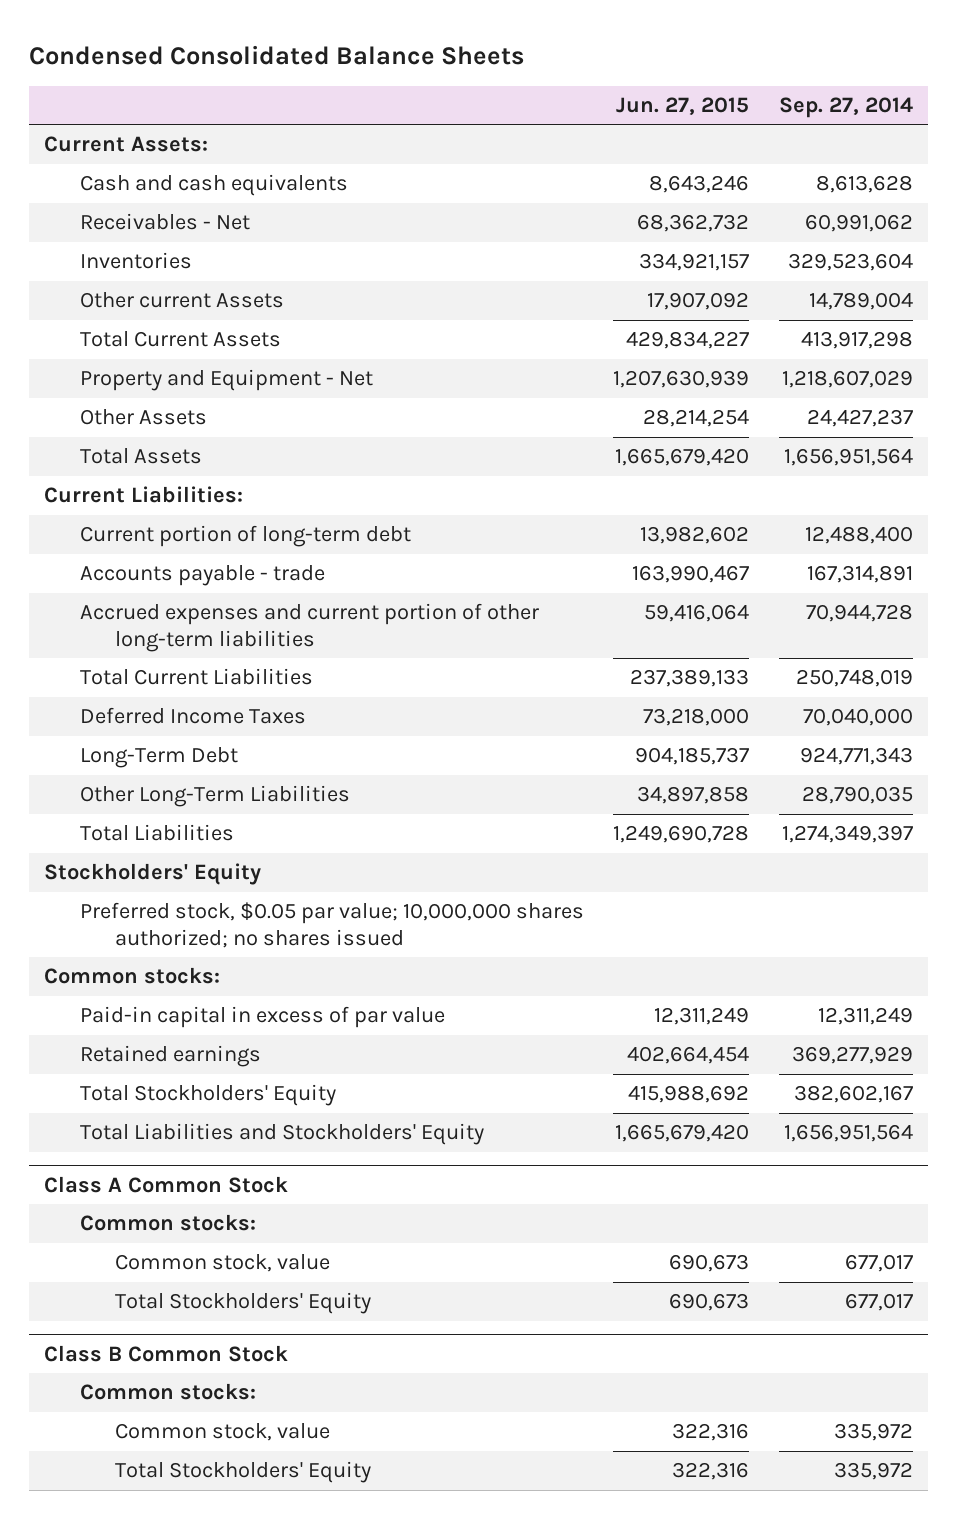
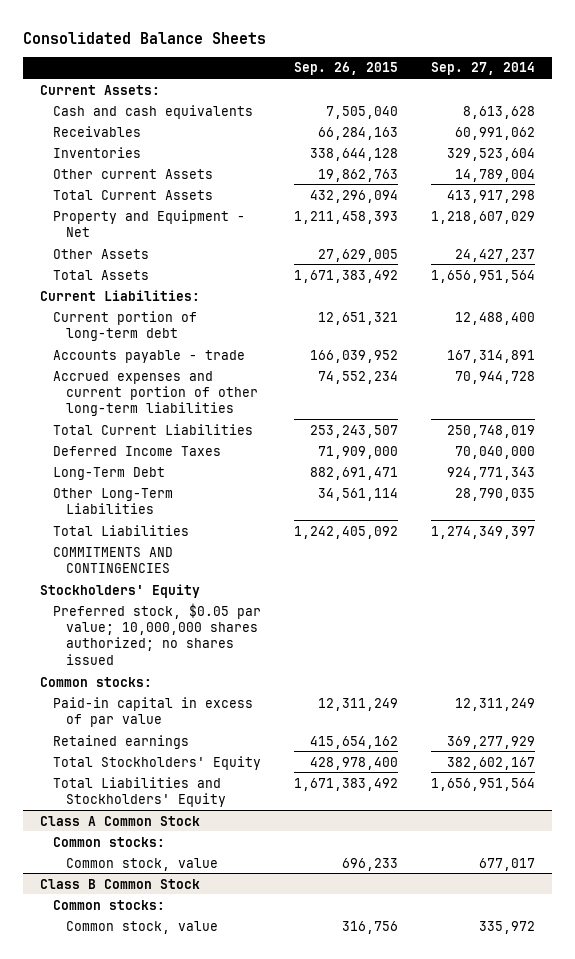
- Condensed Consolidated Balance Sheets
+ Consolidated Balance Sheets
- | Jun. 27, 2015 | Sep. 27, 2014
+ | Sep. 26, 2015 | Sep. 27, 2014
- Receivables - Net | 68,362,732 | 60,991,062
+ Receivables | 66,284,163 | 60,991,062
+ COMMITMENTS AND CONTINGENCIES
@ Class A Common Stock
- Total Stockholders' Equity | 690,673 | 677,017
@ Class B Common Stock
- Total Stockholders' Equity | 322,316 | 335,972

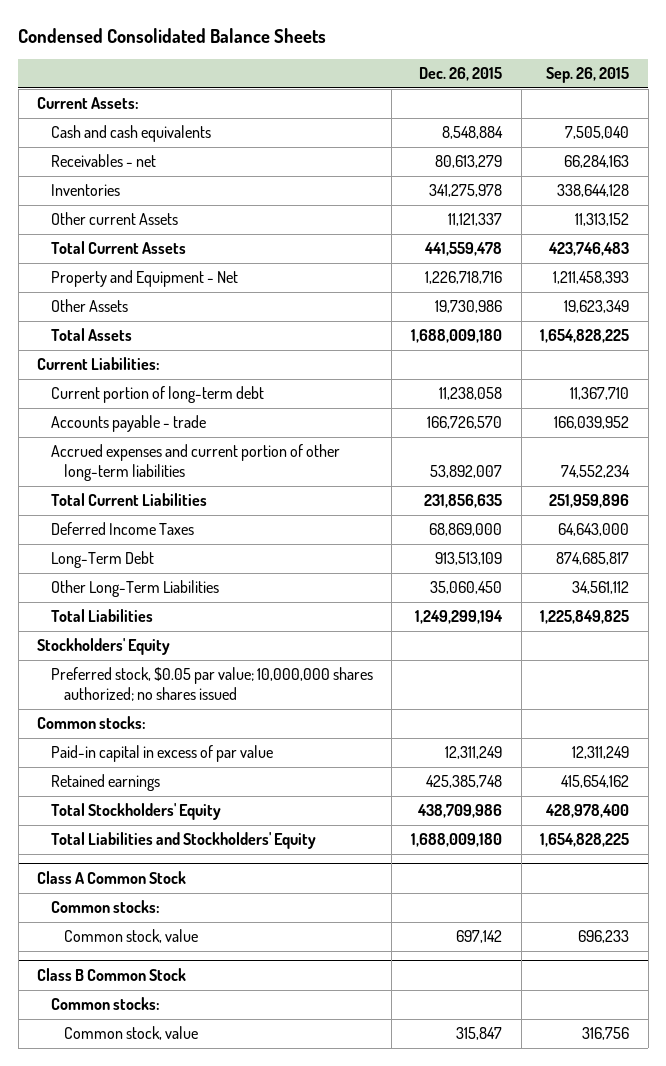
- Consolidated Balance Sheets
+ Condensed Consolidated Balance Sheets
- | Sep. 26, 2015 | Sep. 27, 2014
+ | Dec. 26, 2015 | Sep. 26, 2015
- Receivables | 66,284,163 | 60,991,062
+ Receivables - net | 80,613,279 | 66,284,163
- Other current Assets | 19,862,763 | 14,789,004
- Total Current Assets | 432,296,094 | 413,917,298
+ Other current Assets | 11,121,337 | 11,313,152
+ Total Current Assets | 441,559,478 | 423,746,483
- Other Assets | 27,629,005 | 24,427,237
- Total Assets | 1,671,383,492 | 1,656,951,564
+ Other Assets | 19,730,986 | 19,623,349
+ Total Assets | 1,688,009,180 | 1,654,828,225
- Current portion of long-term debt | 12,651,321 | 12,488,400
+ Current portion of long-term debt | 11,238,058 | 11,367,710
- Total Current Liabilities | 253,243,507 | 250,748,019
- Deferred Income Taxes | 71,909,000 | 70,040,000
- Long-Term Debt | 882,691,471 | 924,771,343
- Other Long-Term Liabilities | 34,561,114 | 28,790,035
- Total Liabilities | 1,242,405,092 | 1,274,349,397
- COMMITMENTS AND CONTINGENCIES
+ Total Current Liabilities | 231,856,635 | 251,959,896
+ Deferred Income Taxes | 68,869,000 | 64,643,000
+ Long-Term Debt | 913,513,109 | 874,685,817
+ Other Long-Term Liabilities | 35,060,450 | 34,561,112
+ Total Liabilities | 1,249,299,194 | 1,225,849,825
- Total Liabilities and Stockholders' Equity | 1,671,383,492 | 1,656,951,564
+ Total Liabilities and Stockholders' Equity | 1,688,009,180 | 1,654,828,225

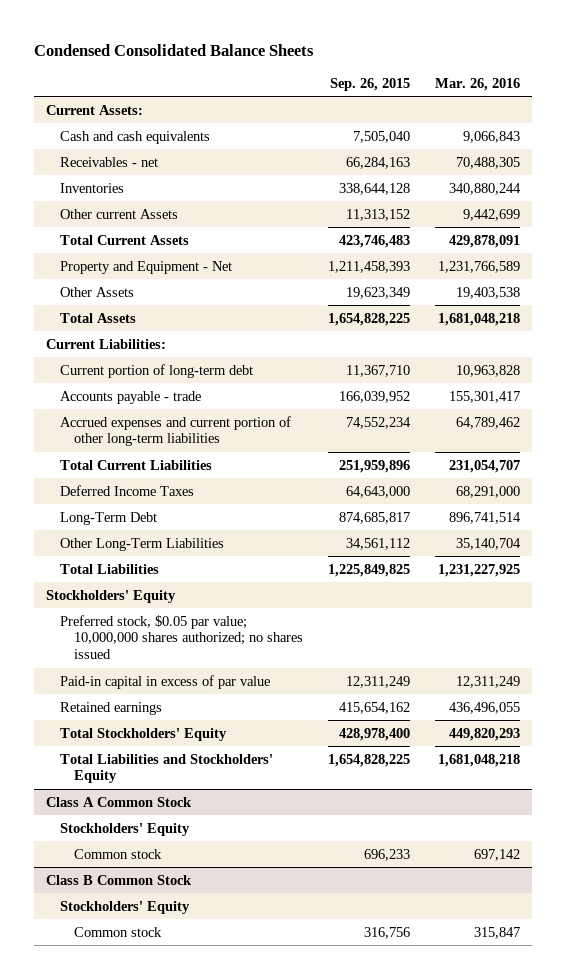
- | Dec. 26, 2015 | Sep. 26, 2015
+ | Sep. 26, 2015 | Mar. 26, 2016
- Common stocks:
@ Class A Common Stock
- Common stocks:
- Common stock, value | 697,142 | 696,233
+ Stockholders' Equity
+ Common stock | 696,233 | 697,142
@ Class B Common Stock
- Common stocks:
- Common stock, value | 315,847 | 316,756
+ Stockholders' Equity
+ Common stock | 316,756 | 315,847

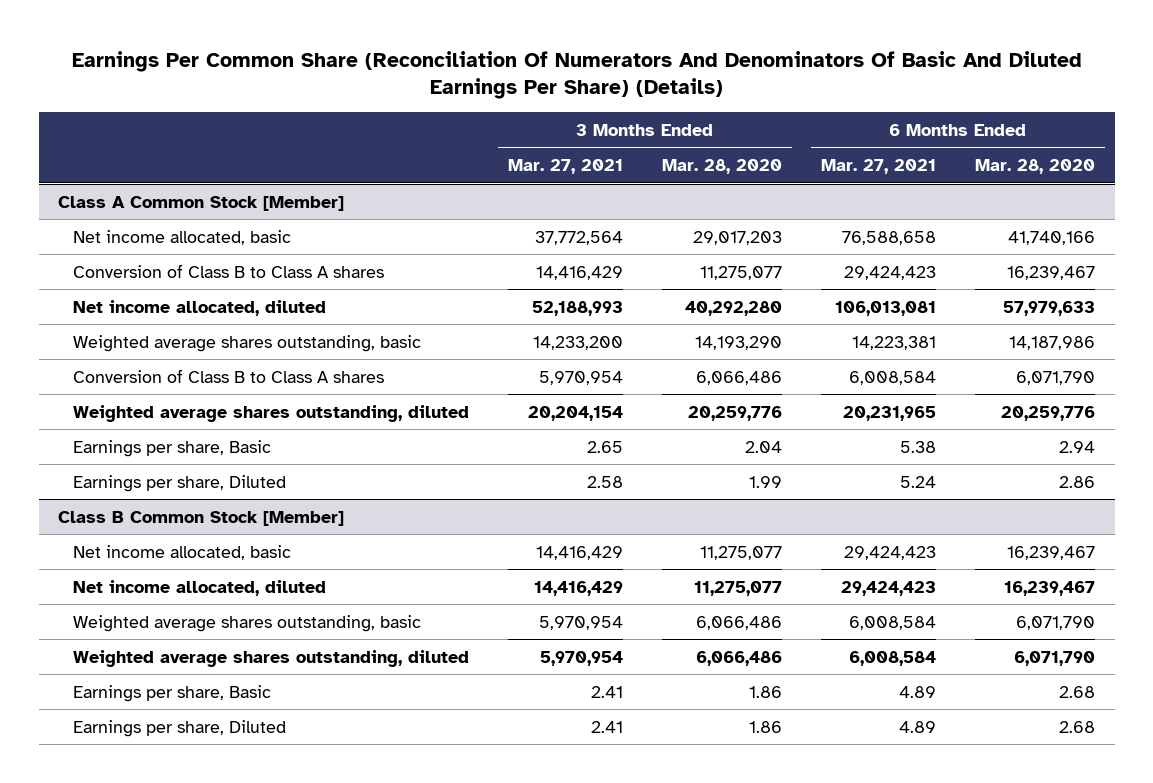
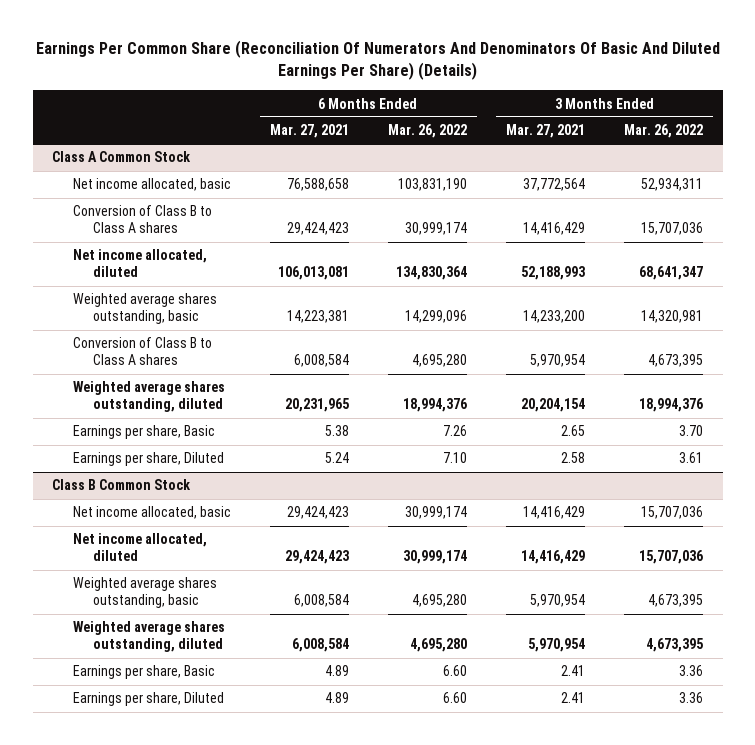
- | 3 Months Ended Mar. 27, 2021 | 3 Months Ended Mar. 28, 2020 | 6 Months Ended Mar. 27, 2021 | 6 Months Ended Mar. 28, 2020
+ | 6 Months Ended Mar. 27, 2021 | 6 Months Ended Mar. 26, 2022 | 3 Months Ended Mar. 27, 2021 | 3 Months Ended Mar. 26, 2022
- Class A Common Stock [Member]
+ Class A Common Stock
- Class B Common Stock [Member]
+ Class B Common Stock

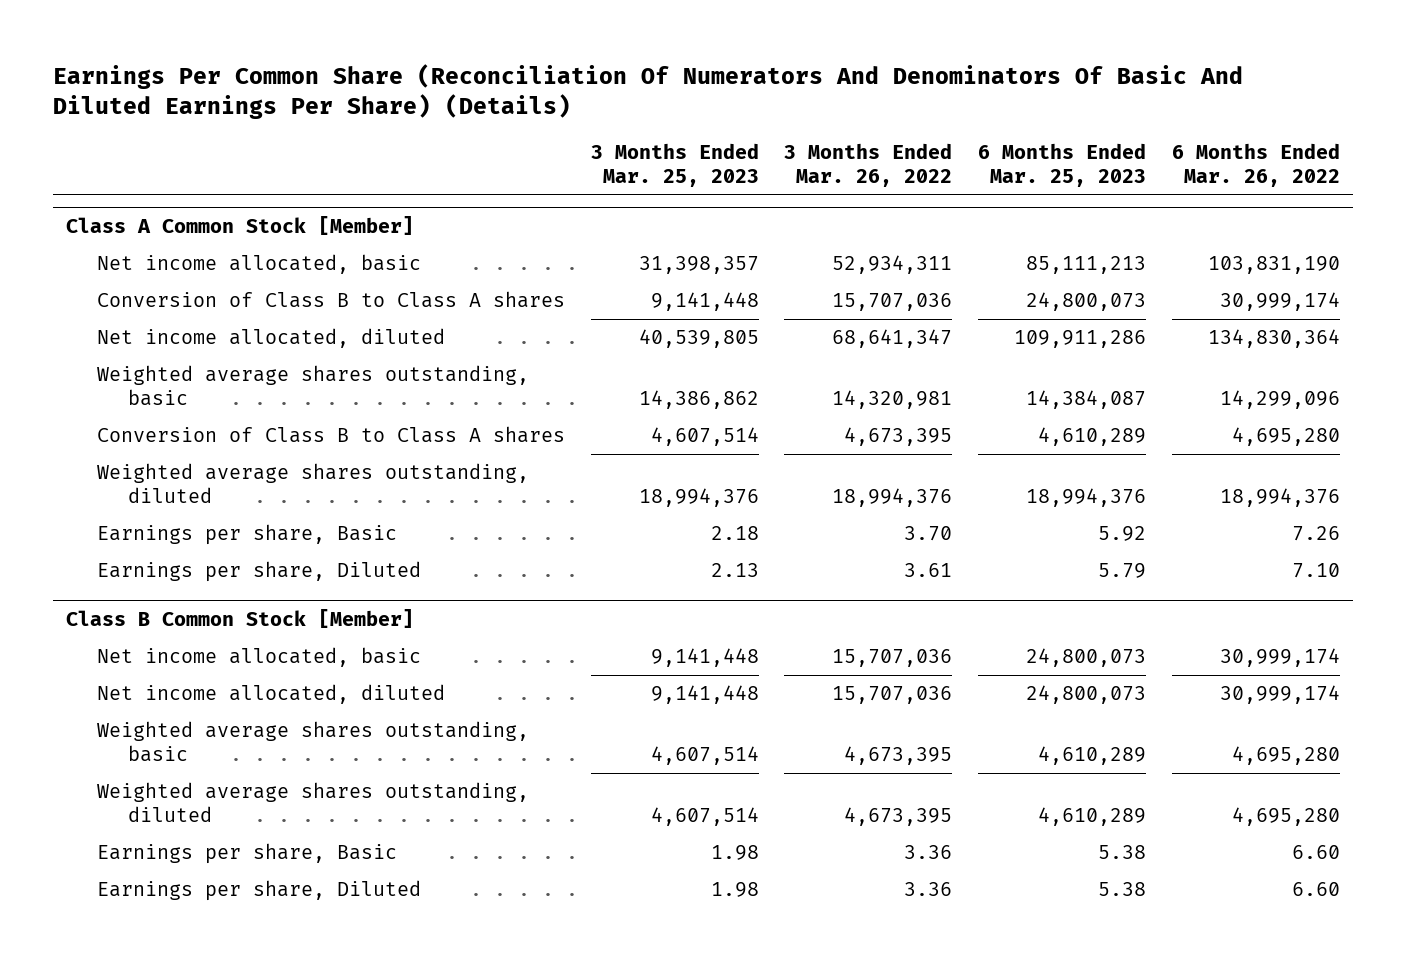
- | 6 Months Ended Mar. 27, 2021 | 6 Months Ended Mar. 26, 2022 | 3 Months Ended Mar. 27, 2021 | 3 Months Ended Mar. 26, 2022
+ | 3 Months Ended Mar. 25, 2023 | 3 Months Ended Mar. 26, 2022 | 6 Months Ended Mar. 25, 2023 | 6 Months Ended Mar. 26, 2022
- Class A Common Stock
+ Class A Common Stock [Member]
- Class B Common Stock
+ Class B Common Stock [Member]

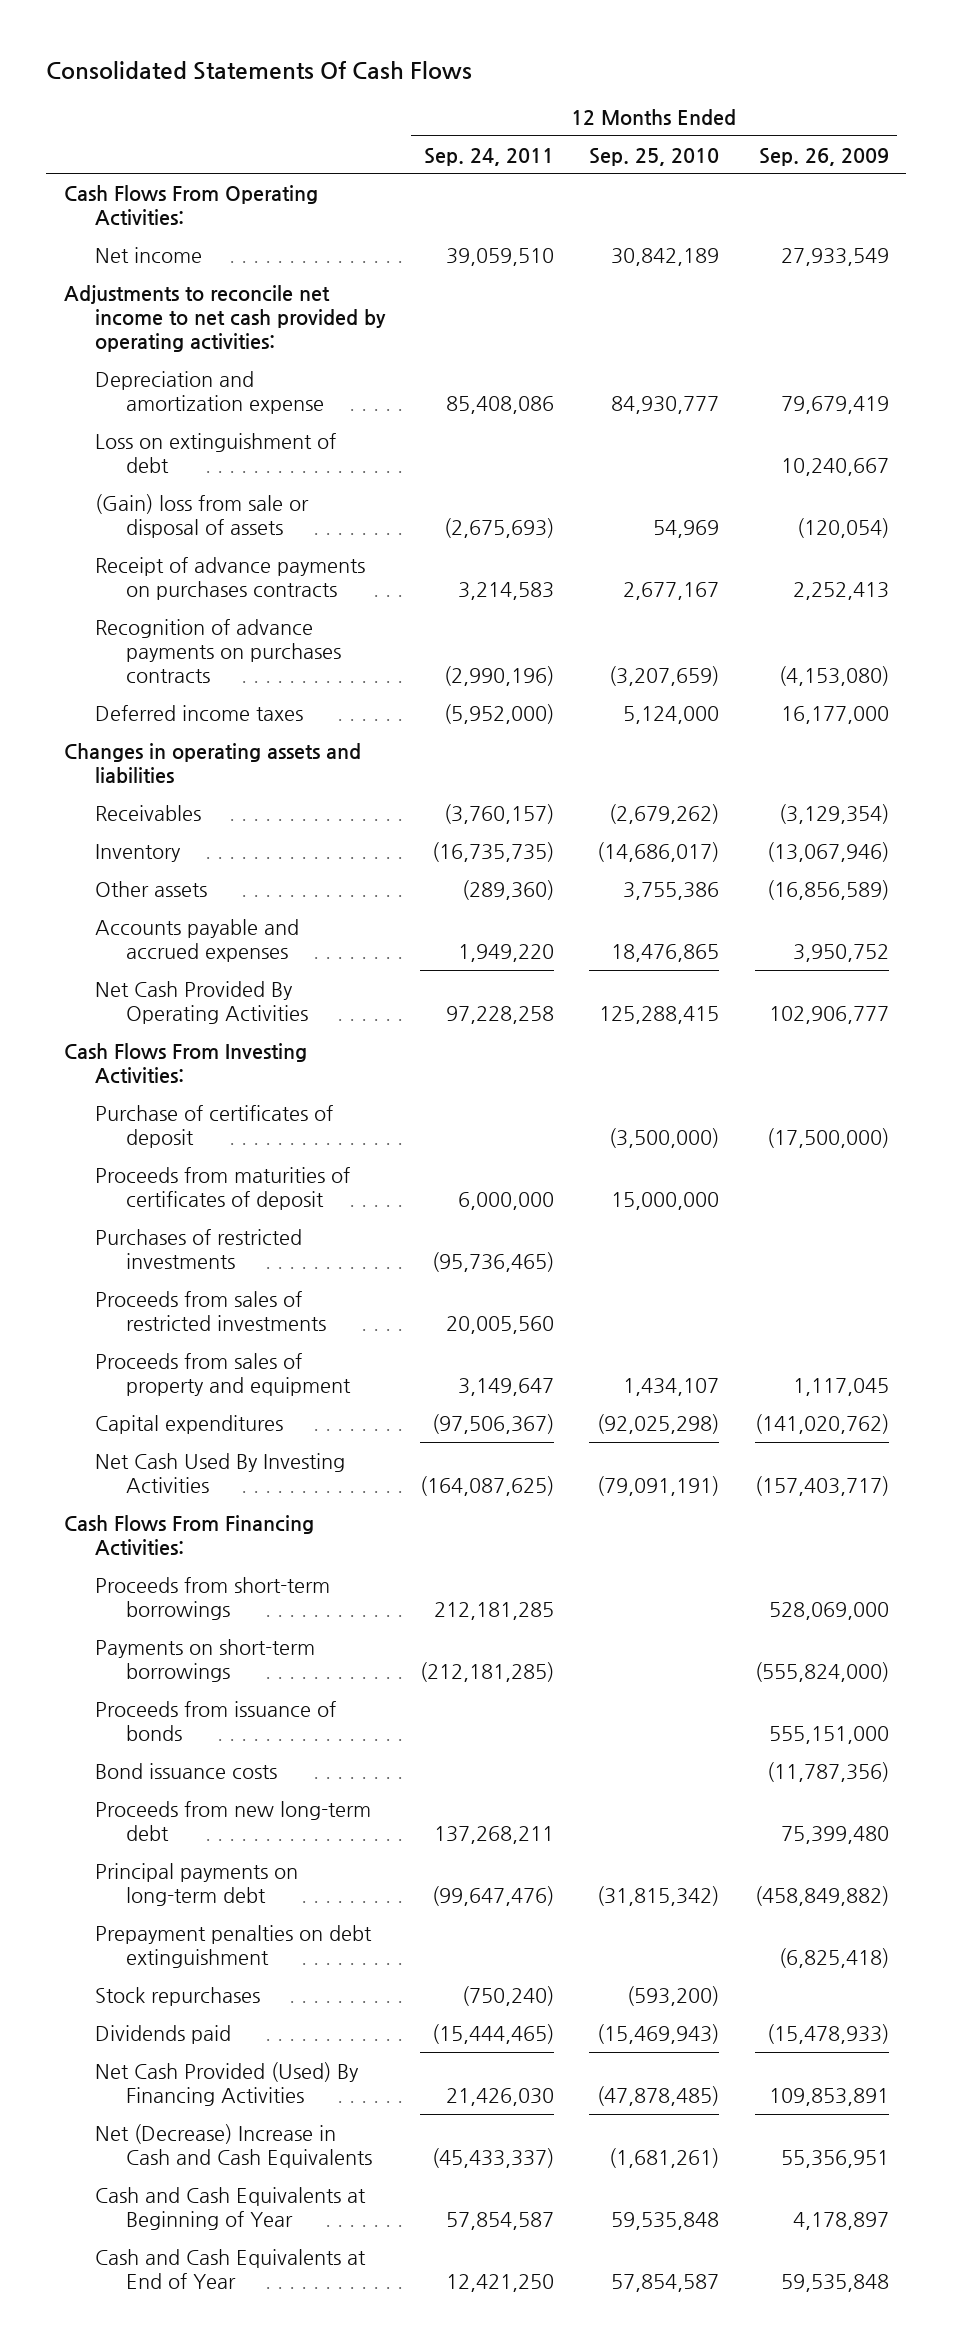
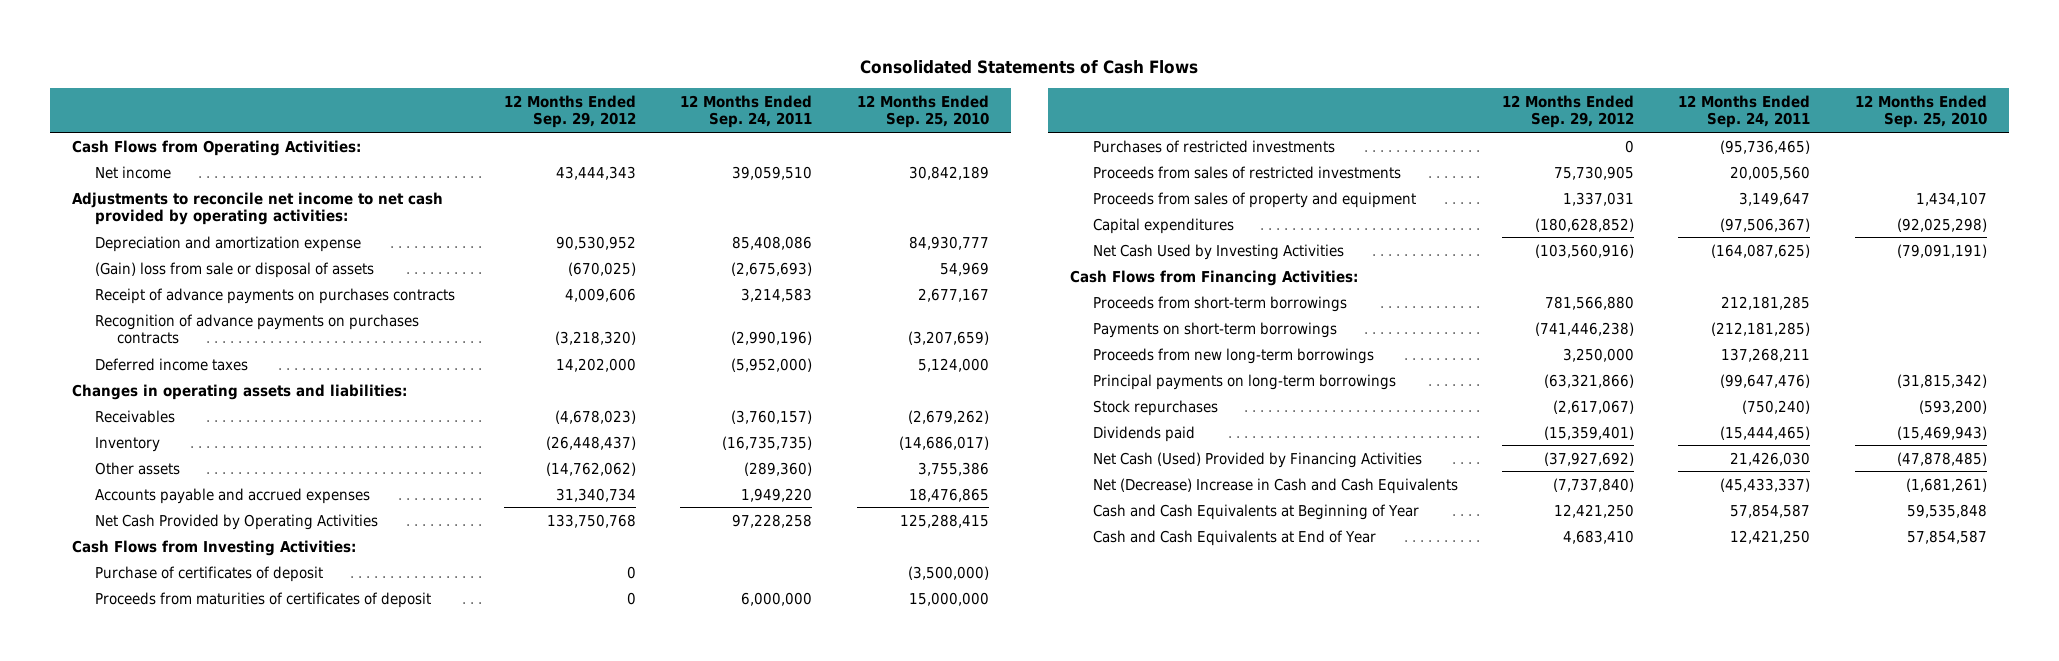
- Consolidated Statements Of Cash Flows
+ Consolidated Statements of Cash Flows
- | 12 Months Ended Sep. 24, 2011 | 12 Months Ended Sep. 25, 2010 | 12 Months Ended Sep. 26, 2009
+ | 12 Months Ended Sep. 29, 2012 | 12 Months Ended Sep. 24, 2011 | 12 Months Ended Sep. 25, 2010
- Cash Flows From Operating Activities:
+ Cash Flows from Operating Activities:
- Loss on extinguishment of debt | | | 10,240,667
- Changes in operating assets and liabilities
+ Changes in operating assets and liabilities:
- Net Cash Provided By Operating Activities | 97,228,258 | 125,288,415 | 102,906,777
- Cash Flows From Investing Activities:
+ Net Cash Provided by Operating Activities | 133,750,768 | 97,228,258 | 125,288,415
+ Cash Flows from Investing Activities:
- Net Cash Used By Investing Activities | (164,087,625) | (79,091,191) | (157,403,717)
- Cash Flows From Financing Activities:
+ Net Cash Used by Investing Activities | (103,560,916) | (164,087,625) | (79,091,191)
+ Cash Flows from Financing Activities:
- Proceeds from issuance of bonds | | | 555,151,000
- Bond issuance costs | | | (11,787,356)
- Proceeds from new long-term debt | 137,268,211 | | 75,399,480
- Principal payments on long-term debt | (99,647,476) | (31,815,342) | (458,849,882)
- Prepayment penalties on debt extinguishment | | | (6,825,418)
+ Proceeds from new long-term borrowings | 3,250,000 | 137,268,211 |
+ Principal payments on long-term borrowings | (63,321,866) | (99,647,476) | (31,815,342)
- Net Cash Provided (Used) By Financing Activities | 21,426,030 | (47,878,485) | 109,853,891
+ Net Cash (Used) Provided by Financing Activities | (37,927,692) | 21,426,030 | (47,878,485)

